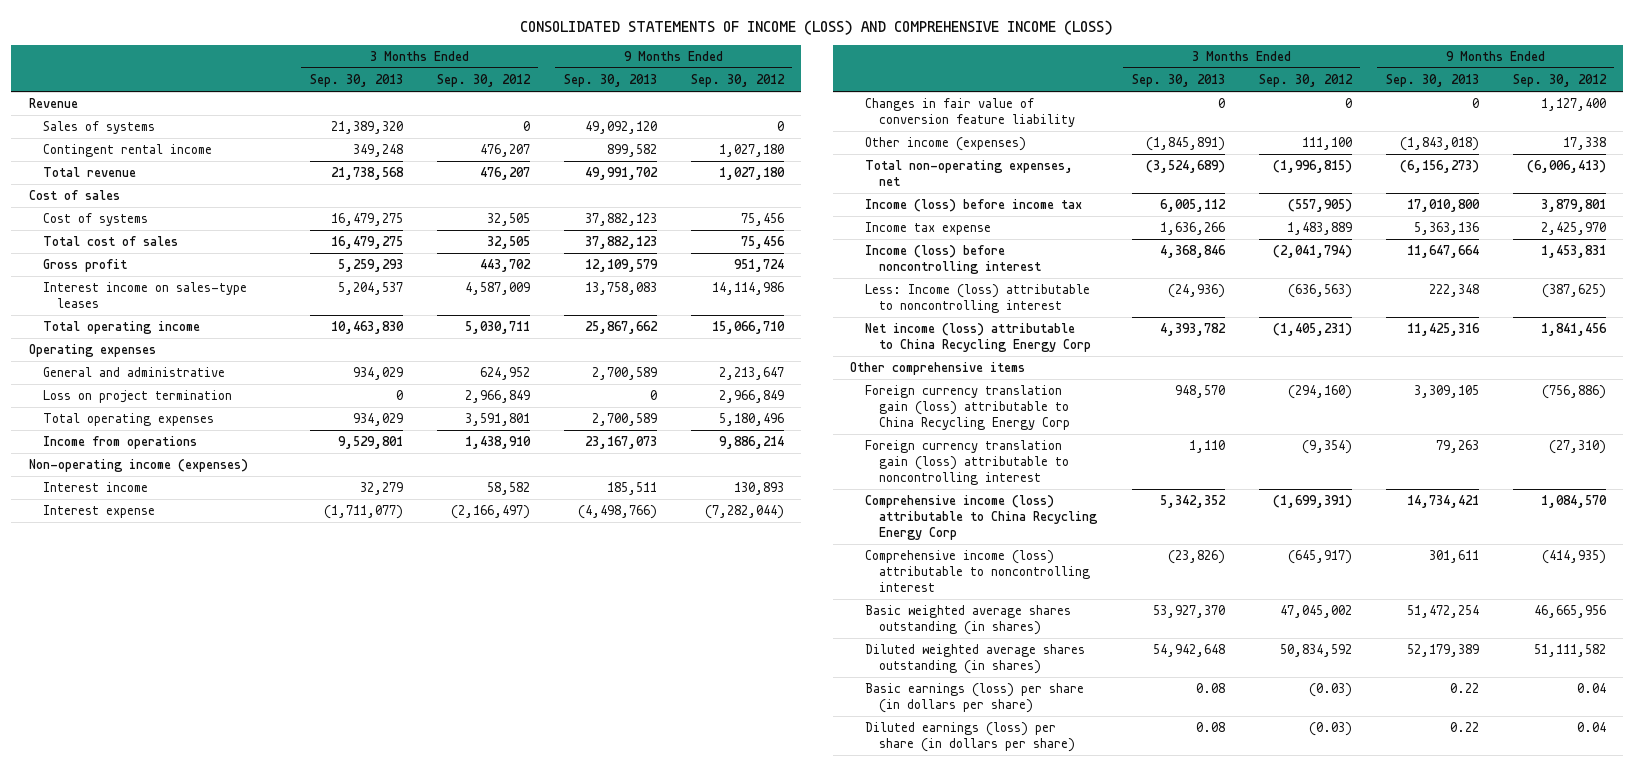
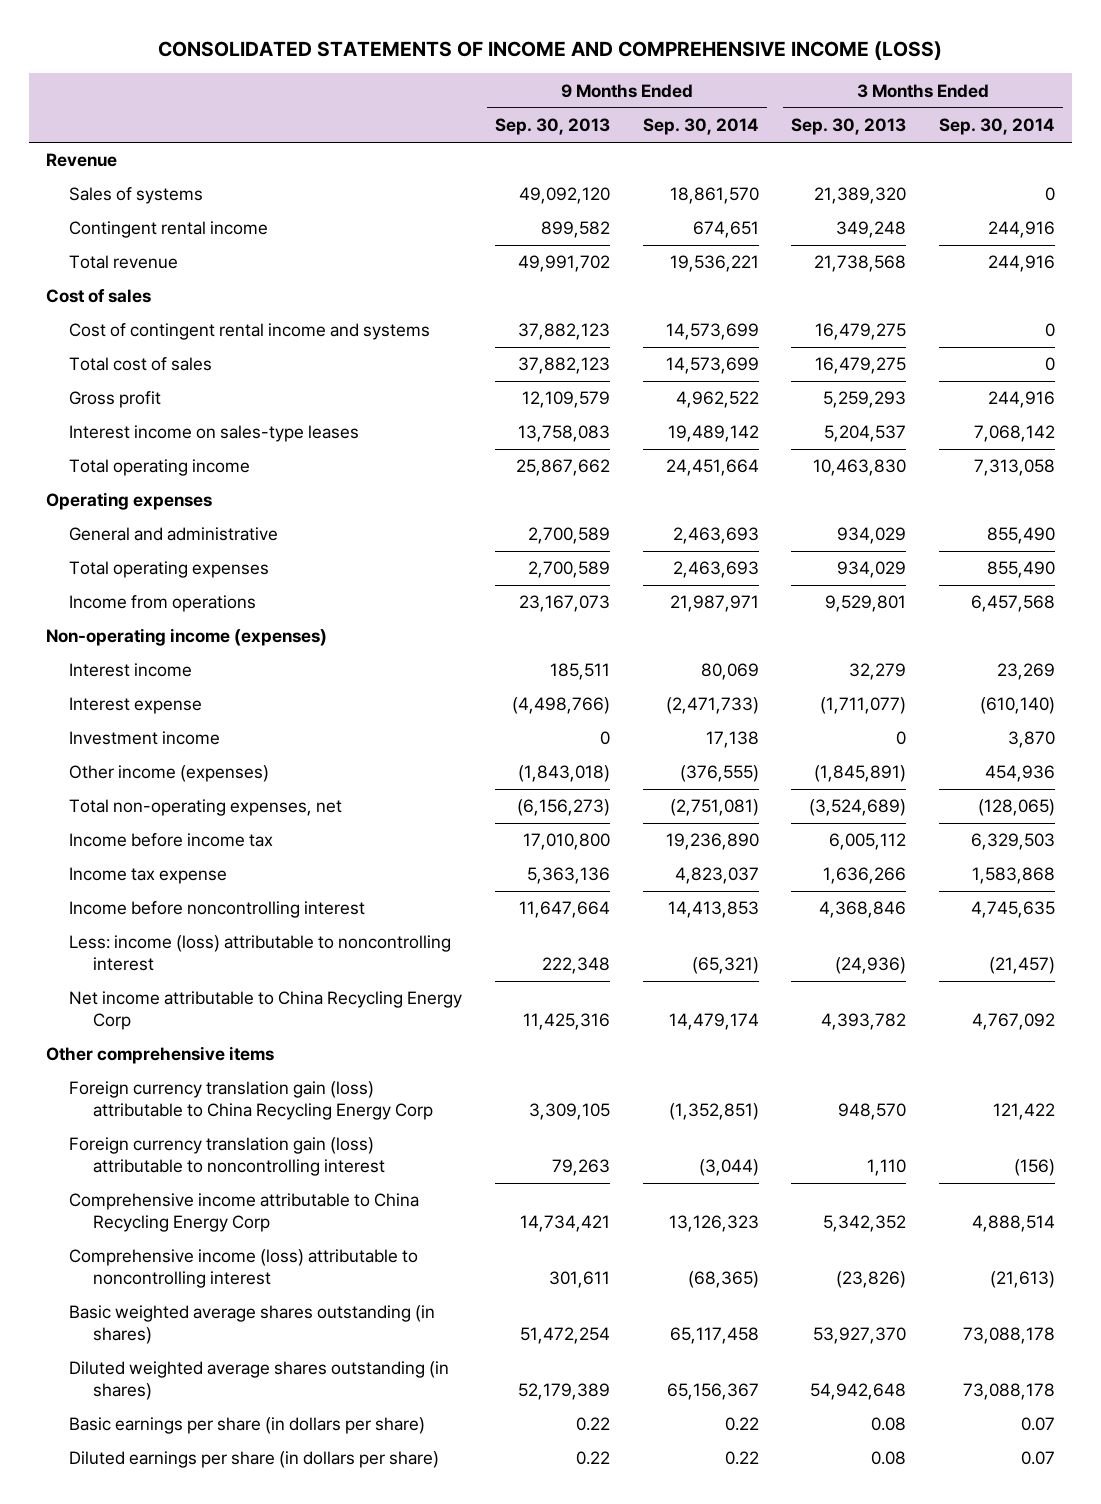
- CONSOLIDATED STATEMENTS OF INCOME (LOSS) AND COMPREHENSIVE INCOME (LOSS)
+ CONSOLIDATED STATEMENTS OF INCOME AND COMPREHENSIVE INCOME (LOSS)
- | 3 Months Ended Sep. 30, 2013 | 3 Months Ended Sep. 30, 2012 | 9 Months Ended Sep. 30, 2013 | 9 Months Ended Sep. 30, 2012
+ | 9 Months Ended Sep. 30, 2013 | 9 Months Ended Sep. 30, 2014 | 3 Months Ended Sep. 30, 2013 | 3 Months Ended Sep. 30, 2014
- Cost of systems | 16,479,275 | 32,505 | 37,882,123 | 75,456
+ Cost of contingent rental income and systems | 37,882,123 | 14,573,699 | 16,479,275 | 0
- Loss on project termination | 0 | 2,966,849 | 0 | 2,966,849
- Changes in fair value of conversion feature liability | 0 | 0 | 0 | 1,127,400
+ Investment income | 0 | 17,138 | 0 | 3,870
- Income (loss) before income tax | 6,005,112 | (557,905) | 17,010,800 | 3,879,801
+ Income before income tax | 17,010,800 | 19,236,890 | 6,005,112 | 6,329,503
- Income (loss) before noncontrolling interest | 4,368,846 | (2,041,794) | 11,647,664 | 1,453,831
- Less: Income (loss) attributable to noncontrolling interest | (24,936) | (636,563) | 222,348 | (387,625)
- Net income (loss) attributable to China Recycling Energy Corp | 4,393,782 | (1,405,231) | 11,425,316 | 1,841,456
+ Income before noncontrolling interest | 11,647,664 | 14,413,853 | 4,368,846 | 4,745,635
+ Less: income (loss) attributable to noncontrolling interest | 222,348 | (65,321) | (24,936) | (21,457)
+ Net income attributable to China Recycling Energy Corp | 11,425,316 | 14,479,174 | 4,393,782 | 4,767,092
- Comprehensive income (loss) attributable to China Recycling Energy Corp | 5,342,352 | (1,699,391) | 14,734,421 | 1,084,570
+ Comprehensive income attributable to China Recycling Energy Corp | 14,734,421 | 13,126,323 | 5,342,352 | 4,888,514
- Basic earnings (loss) per share (in dollars per share) | 0.08 | (0.03) | 0.22 | 0.04
- Diluted earnings (loss) per share (in dollars per share) | 0.08 | (0.03) | 0.22 | 0.04
+ Basic earnings per share (in dollars per share) | 0.22 | 0.22 | 0.08 | 0.07
+ Diluted earnings per share (in dollars per share) | 0.22 | 0.22 | 0.08 | 0.07

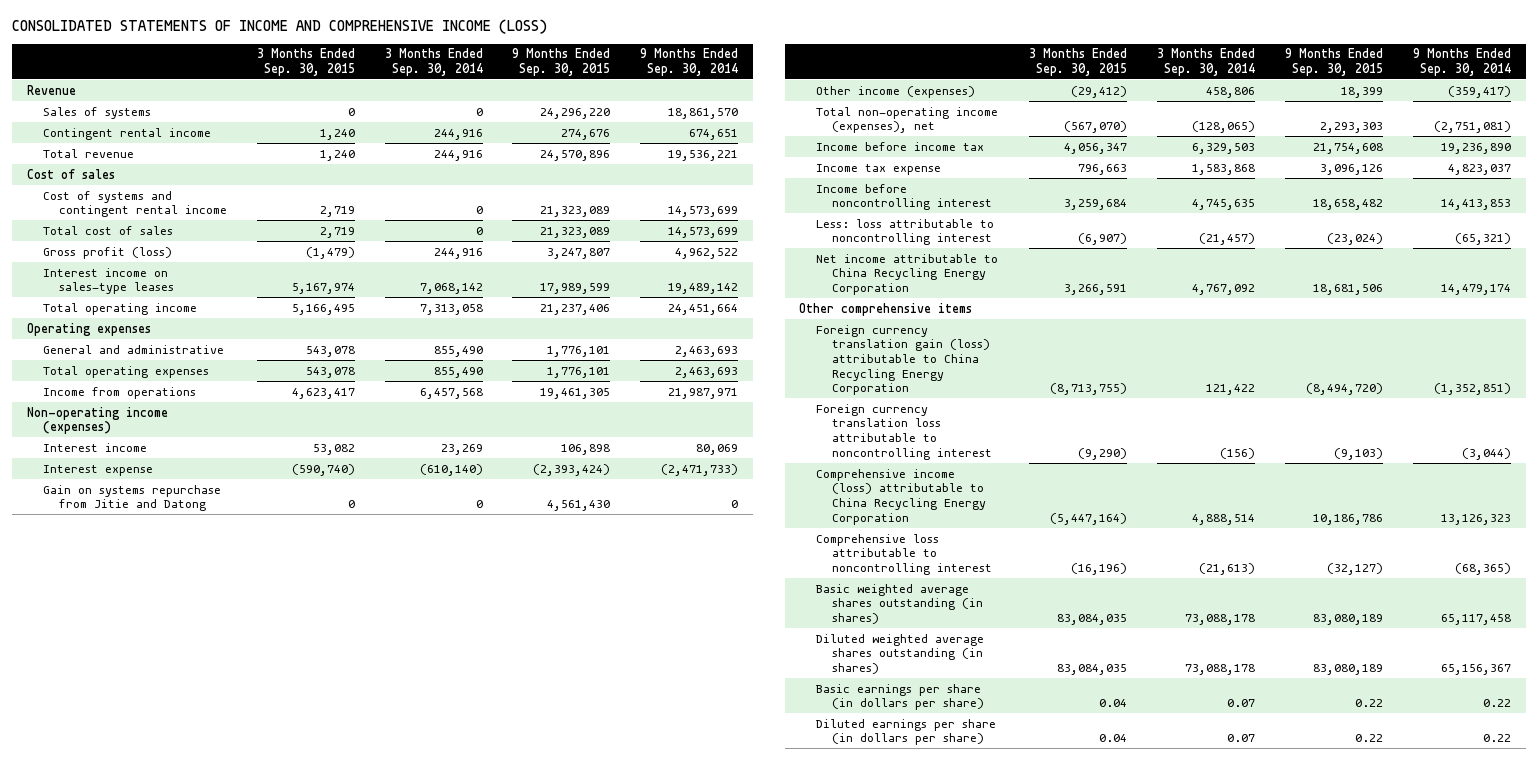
- | 9 Months Ended Sep. 30, 2013 | 9 Months Ended Sep. 30, 2014 | 3 Months Ended Sep. 30, 2013 | 3 Months Ended Sep. 30, 2014
+ | 3 Months Ended Sep. 30, 2015 | 3 Months Ended Sep. 30, 2014 | 9 Months Ended Sep. 30, 2015 | 9 Months Ended Sep. 30, 2014
- Cost of contingent rental income and systems | 37,882,123 | 14,573,699 | 16,479,275 | 0
+ Cost of systems and contingent rental income | 2,719 | 0 | 21,323,089 | 14,573,699
- Gross profit | 12,109,579 | 4,962,522 | 5,259,293 | 244,916
+ Gross profit (loss) | (1,479) | 244,916 | 3,247,807 | 4,962,522
- Investment income | 0 | 17,138 | 0 | 3,870
- Other income (expenses) | (1,843,018) | (376,555) | (1,845,891) | 454,936
- Total non-operating expenses, net | (6,156,273) | (2,751,081) | (3,524,689) | (128,065)
+ Gain on systems repurchase from Jitie and Datong | 0 | 0 | 4,561,430 | 0
+ Other income (expenses) | (29,412) | 458,806 | 18,399 | (359,417)
+ Total non-operating income (expenses), net | (567,070) | (128,065) | 2,293,303 | (2,751,081)
- Less: income (loss) attributable to noncontrolling interest | 222,348 | (65,321) | (24,936) | (21,457)
- Net income attributable to China Recycling Energy Corp | 11,425,316 | 14,479,174 | 4,393,782 | 4,767,092
+ Less: loss attributable to noncontrolling interest | (6,907) | (21,457) | (23,024) | (65,321)
+ Net income attributable to China Recycling Energy Corporation | 3,266,591 | 4,767,092 | 18,681,506 | 14,479,174
- Foreign currency translation gain (loss) attributable to China Recycling Energy Corp | 3,309,105 | (1,352,851) | 948,570 | 121,422
- Foreign currency translation gain (loss) attributable to noncontrolling interest | 79,263 | (3,044) | 1,110 | (156)
- Comprehensive income attributable to China Recycling Energy Corp | 14,734,421 | 13,126,323 | 5,342,352 | 4,888,514
- Comprehensive income (loss) attributable to noncontrolling interest | 301,611 | (68,365) | (23,826) | (21,613)
+ Foreign currency translation gain (loss) attributable to China Recycling Energy Corporation | (8,713,755) | 121,422 | (8,494,720) | (1,352,851)
+ Foreign currency translation loss attributable to noncontrolling interest | (9,290) | (156) | (9,103) | (3,044)
+ Comprehensive income (loss) attributable to China Recycling Energy Corporation | (5,447,164) | 4,888,514 | 10,186,786 | 13,126,323
+ Comprehensive loss attributable to noncontrolling interest | (16,196) | (21,613) | (32,127) | (68,365)

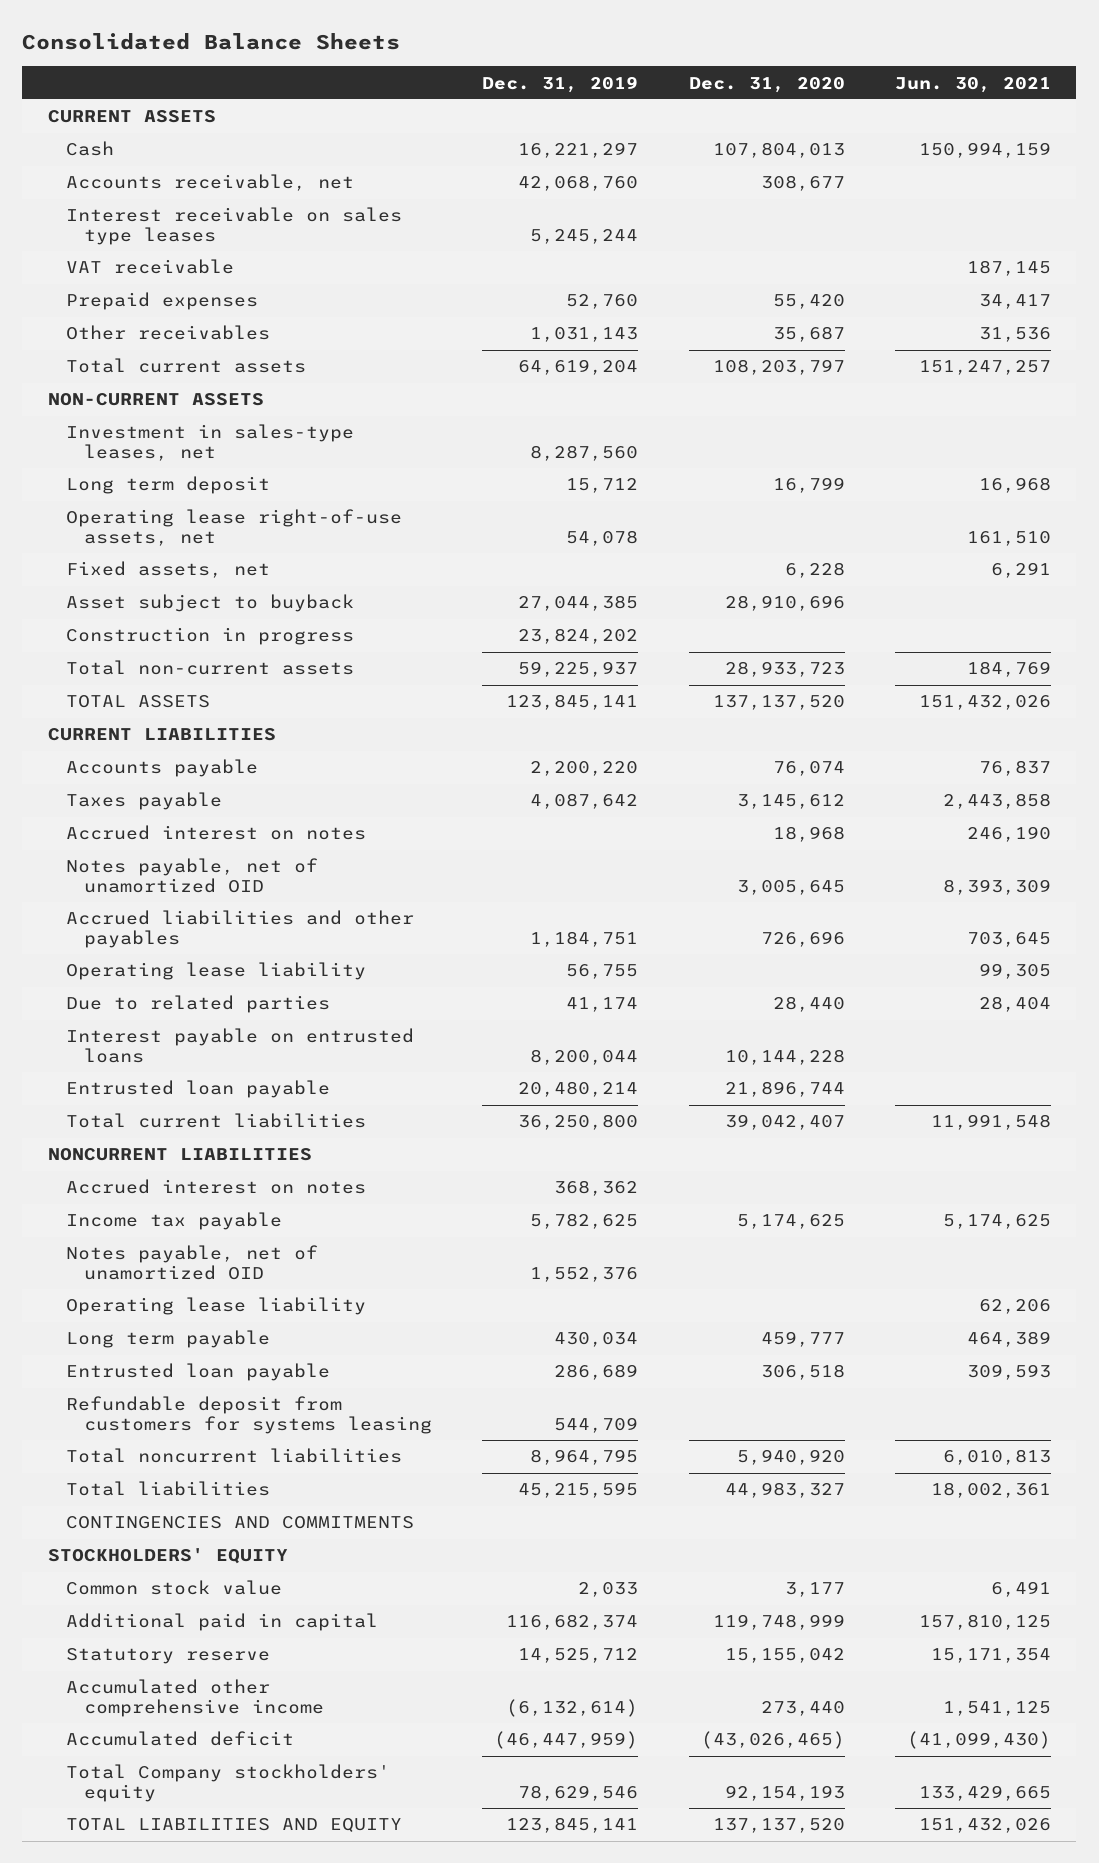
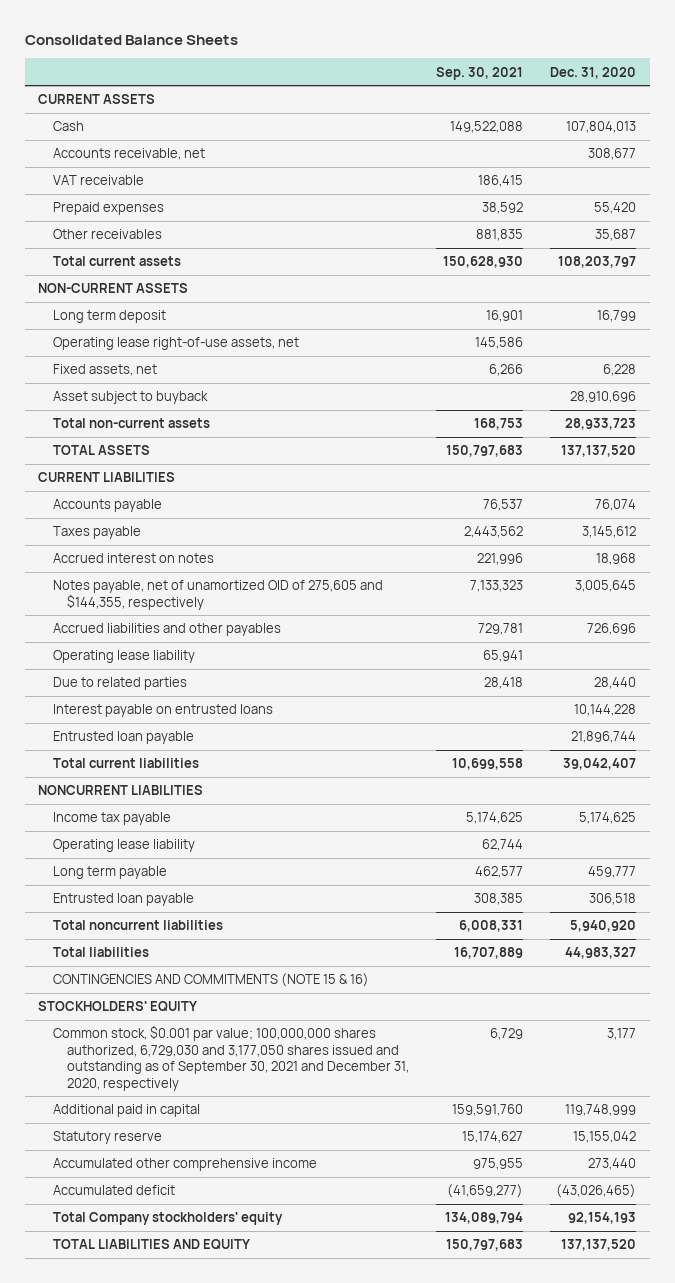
- | Dec. 31, 2019 | Dec. 31, 2020 | Jun. 30, 2021
+ | Sep. 30, 2021 | Dec. 31, 2020
- Interest receivable on sales type leases | 5,245,244 | |
- Investment in sales-type leases, net | 8,287,560 | |
- Construction in progress | 23,824,202 | |
- Notes payable, net of unamortized OID | | 3,005,645 | 8,393,309
+ Notes payable, net of unamortized OID of 275,605 and $144,355, respectively | 7,133,323 | 3,005,645
- Accrued interest on notes | 368,362 | |
- Notes payable, net of unamortized OID | 1,552,376 | |
- Refundable deposit from customers for systems leasing | 544,709 | |
- CONTINGENCIES AND COMMITMENTS
+ CONTINGENCIES AND COMMITMENTS (NOTE 15 & 16)
- Common stock value | 2,033 | 3,177 | 6,491
+ Common stock, $0.001 par value; 100,000,000 shares authorized, 6,729,030 and 3,177,050 shares issued and outstanding as of September 30, 2021 and December 31, 2020, respectively | 6,729 | 3,177

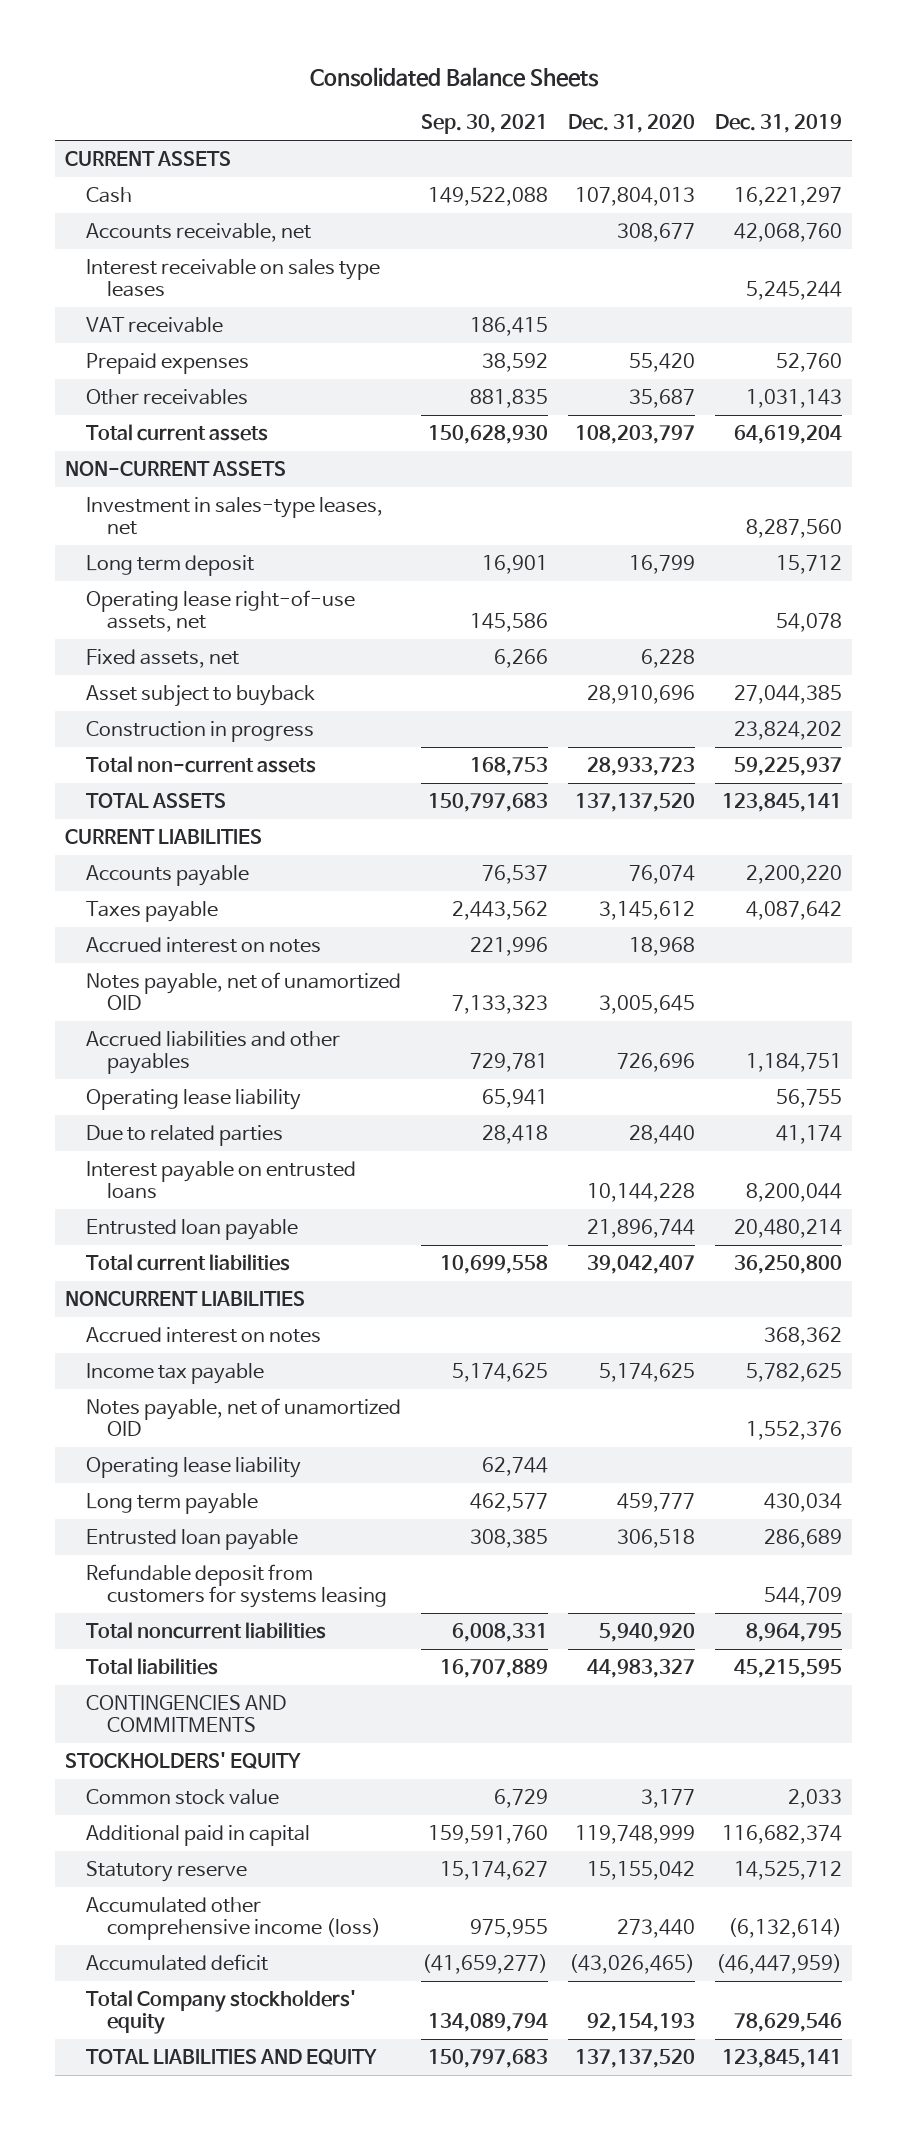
- | Sep. 30, 2021 | Dec. 31, 2020
+ | Sep. 30, 2021 | Dec. 31, 2020 | Dec. 31, 2019
+ Interest receivable on sales type leases | | | 5,245,244
+ Investment in sales-type leases, net | | | 8,287,560
+ Construction in progress | | | 23,824,202
- Notes payable, net of unamortized OID of 275,605 and $144,355, respectively | 7,133,323 | 3,005,645
+ Notes payable, net of unamortized OID | 7,133,323 | 3,005,645 |
+ Accrued interest on notes | | | 368,362
+ Notes payable, net of unamortized OID | | | 1,552,376
+ Refundable deposit from customers for systems leasing | | | 544,709
- CONTINGENCIES AND COMMITMENTS (NOTE 15 & 16)
+ CONTINGENCIES AND COMMITMENTS
- Common stock, $0.001 par value; 100,000,000 shares authorized, 6,729,030 and 3,177,050 shares issued and outstanding as of September 30, 2021 and December 31, 2020, respectively | 6,729 | 3,177
+ Common stock value | 6,729 | 3,177 | 2,033
- Accumulated other comprehensive income | 975,955 | 273,440
+ Accumulated other comprehensive income (loss) | 975,955 | 273,440 | (6,132,614)

